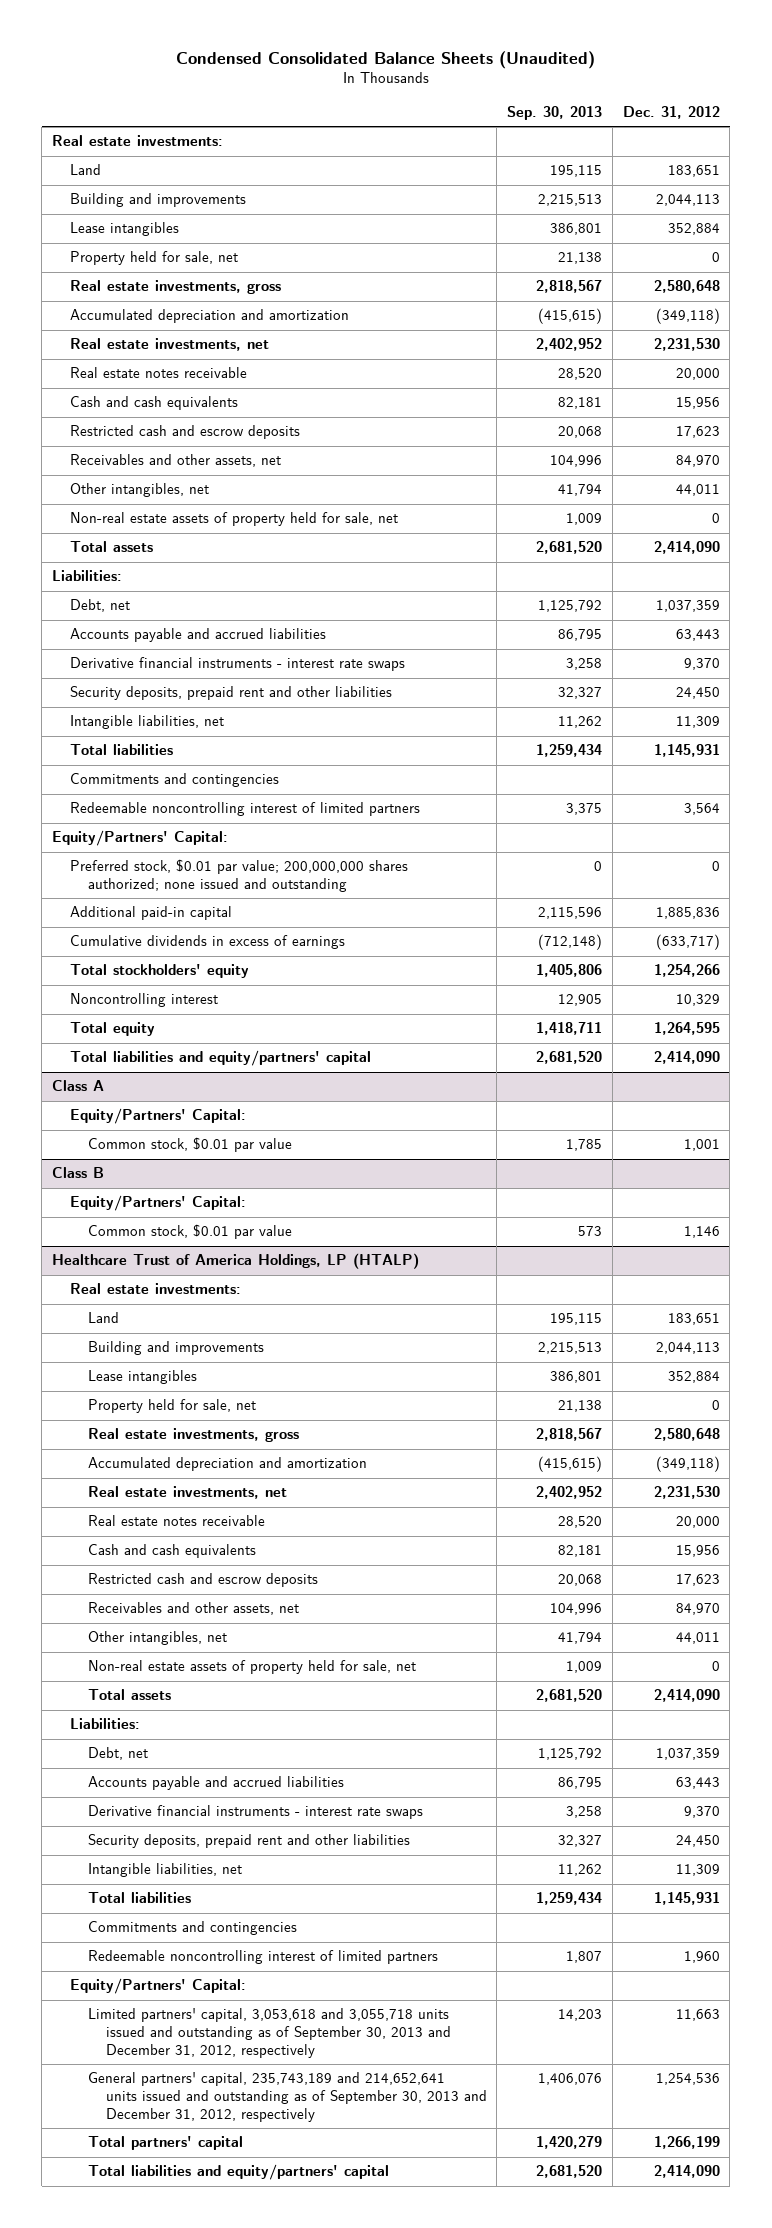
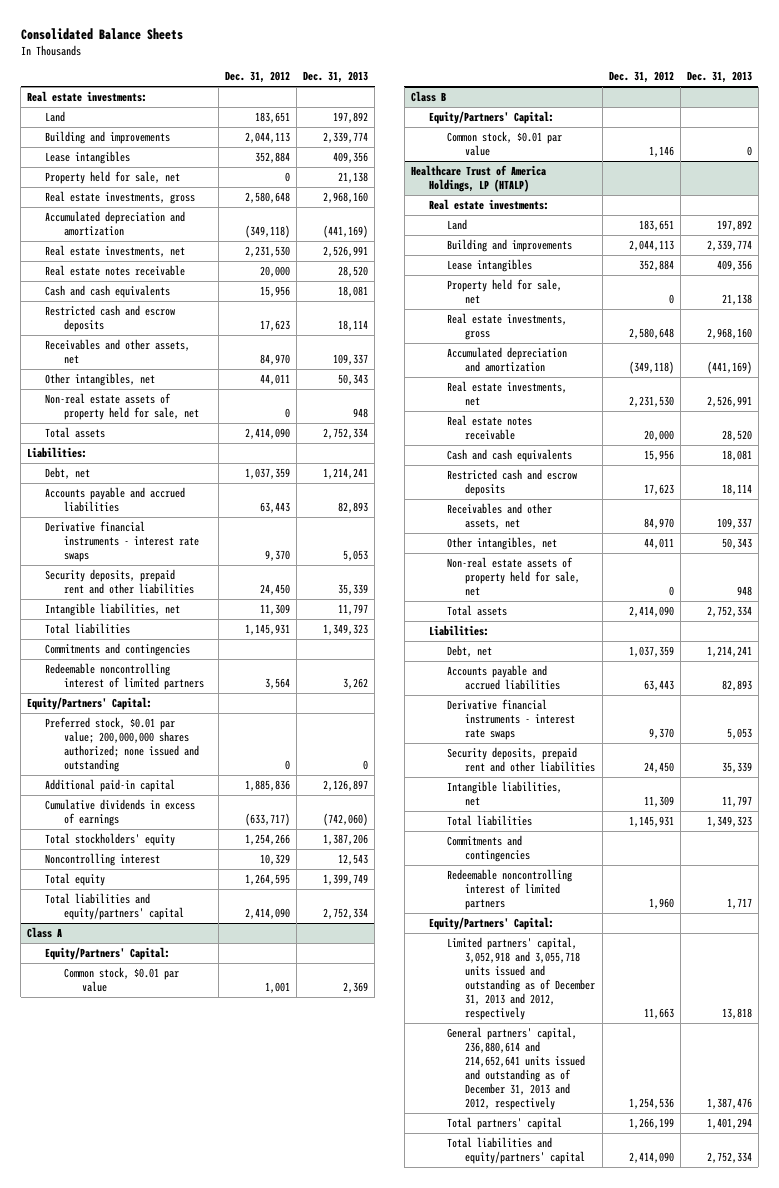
- Condensed Consolidated Balance Sheets (Unaudited)
+ Consolidated Balance Sheets
- | Sep. 30, 2013 | Dec. 31, 2012
+ | Dec. 31, 2012 | Dec. 31, 2013
@ Healthcare Trust of America Holdings, LP (HTALP)
- Limited partners' capital, 3,053,618 and 3,055,718 units issued and outstanding as of September 30, 2013 and December 31, 2012, respectively | 14,203 | 11,663
- General partners' capital, 235,743,189 and 214,652,641 units issued and outstanding as of September 30, 2013 and December 31, 2012, respectively | 1,406,076 | 1,254,536
+ Limited partners' capital, 3,052,918 and 3,055,718 units issued and outstanding as of December 31, 2013 and 2012, respectively | 11,663 | 13,818
+ General partners' capital, 236,880,614 and 214,652,641 units issued and outstanding as of December 31, 2013 and 2012, respectively | 1,254,536 | 1,387,476

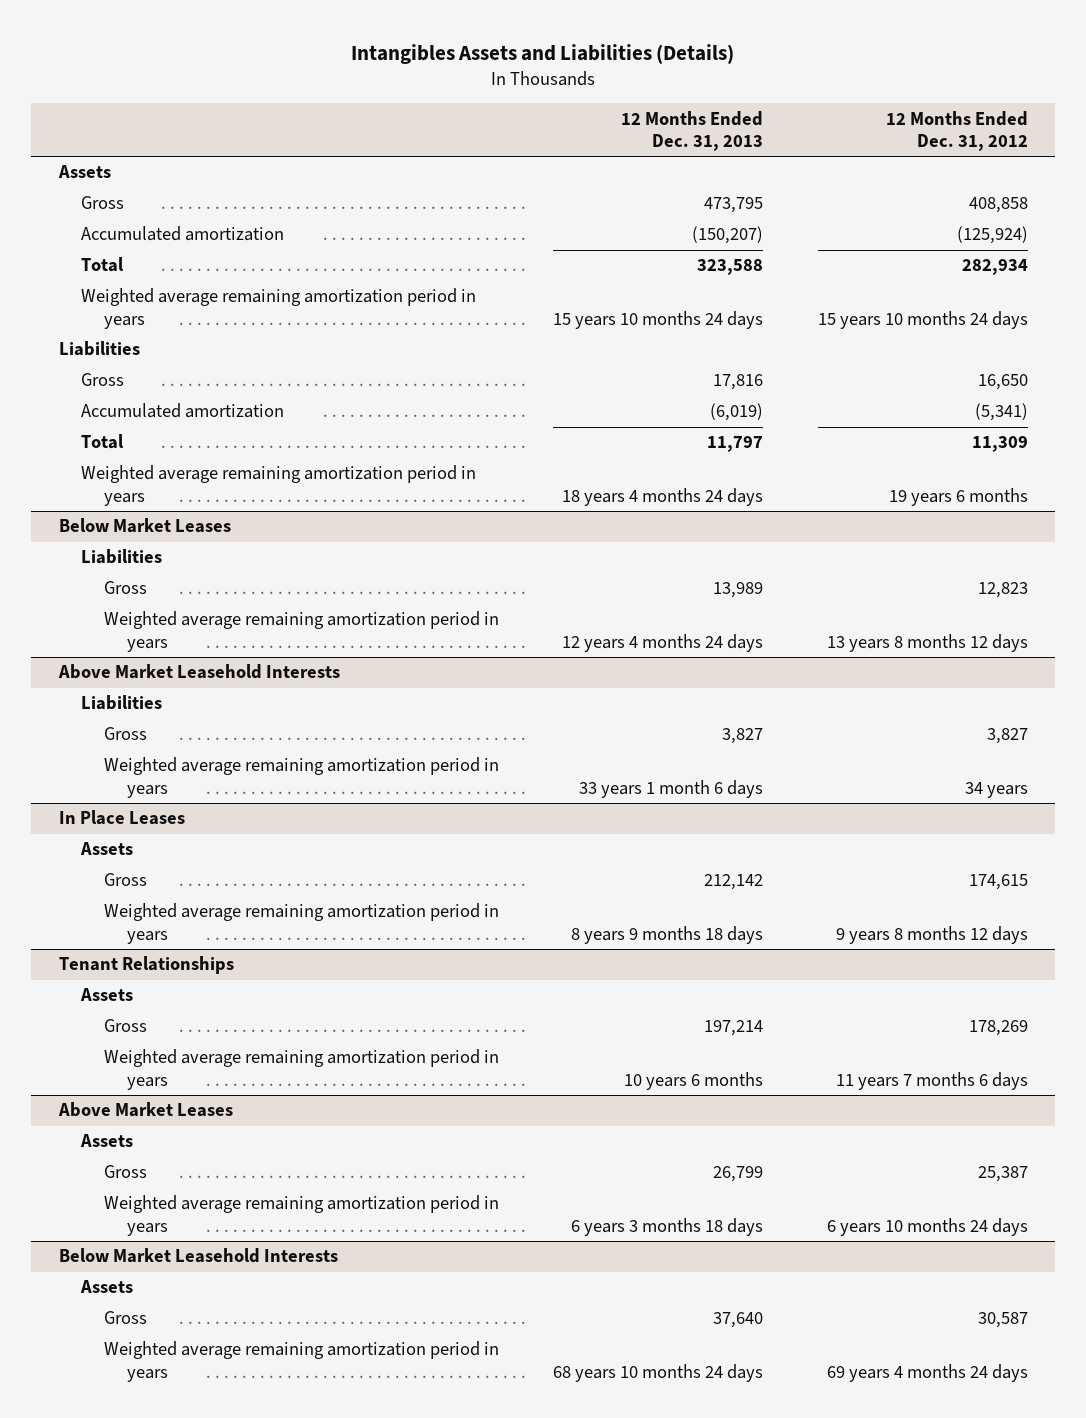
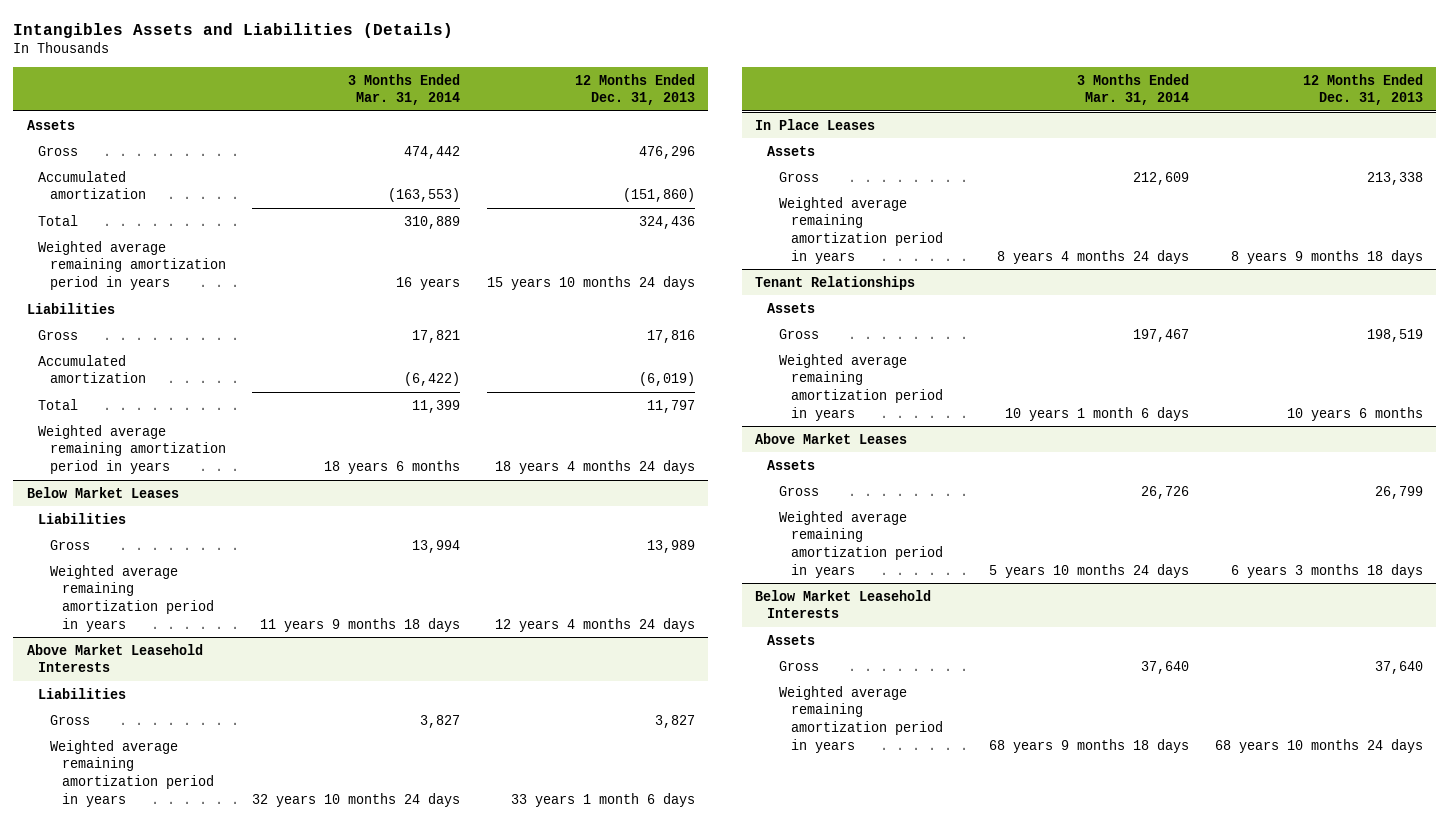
- | 12 Months Ended Dec. 31, 2013 | 12 Months Ended Dec. 31, 2012
+ | 3 Months Ended Mar. 31, 2014 | 12 Months Ended Dec. 31, 2013
- Gross | 473,795 | 408,858
- Accumulated amortization | (150,207) | (125,924)
- Total | 323,588 | 282,934
+ Gross | 474,442 | 476,296
+ Accumulated amortization | (163,553) | (151,860)
+ Total | 310,889 | 324,436
@ In Place Leases
- Gross | 212,142 | 174,615
+ Gross | 212,609 | 213,338
@ Tenant Relationships
- Gross | 197,214 | 178,269
+ Gross | 197,467 | 198,519

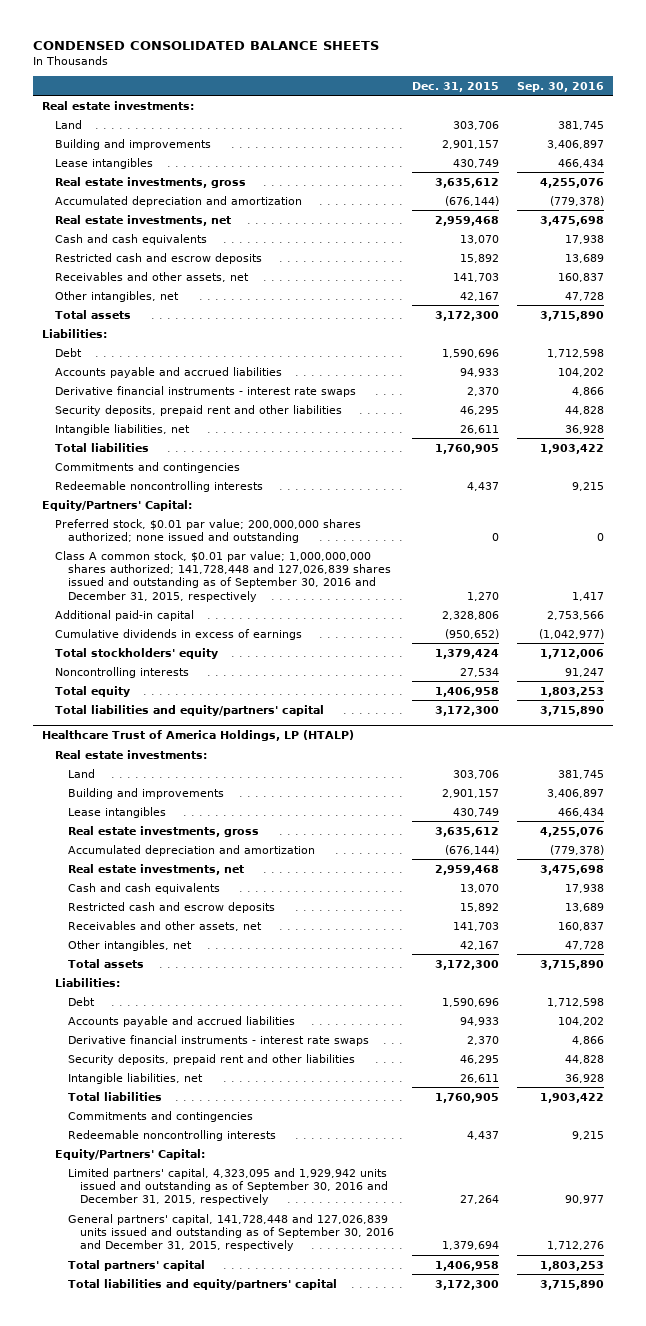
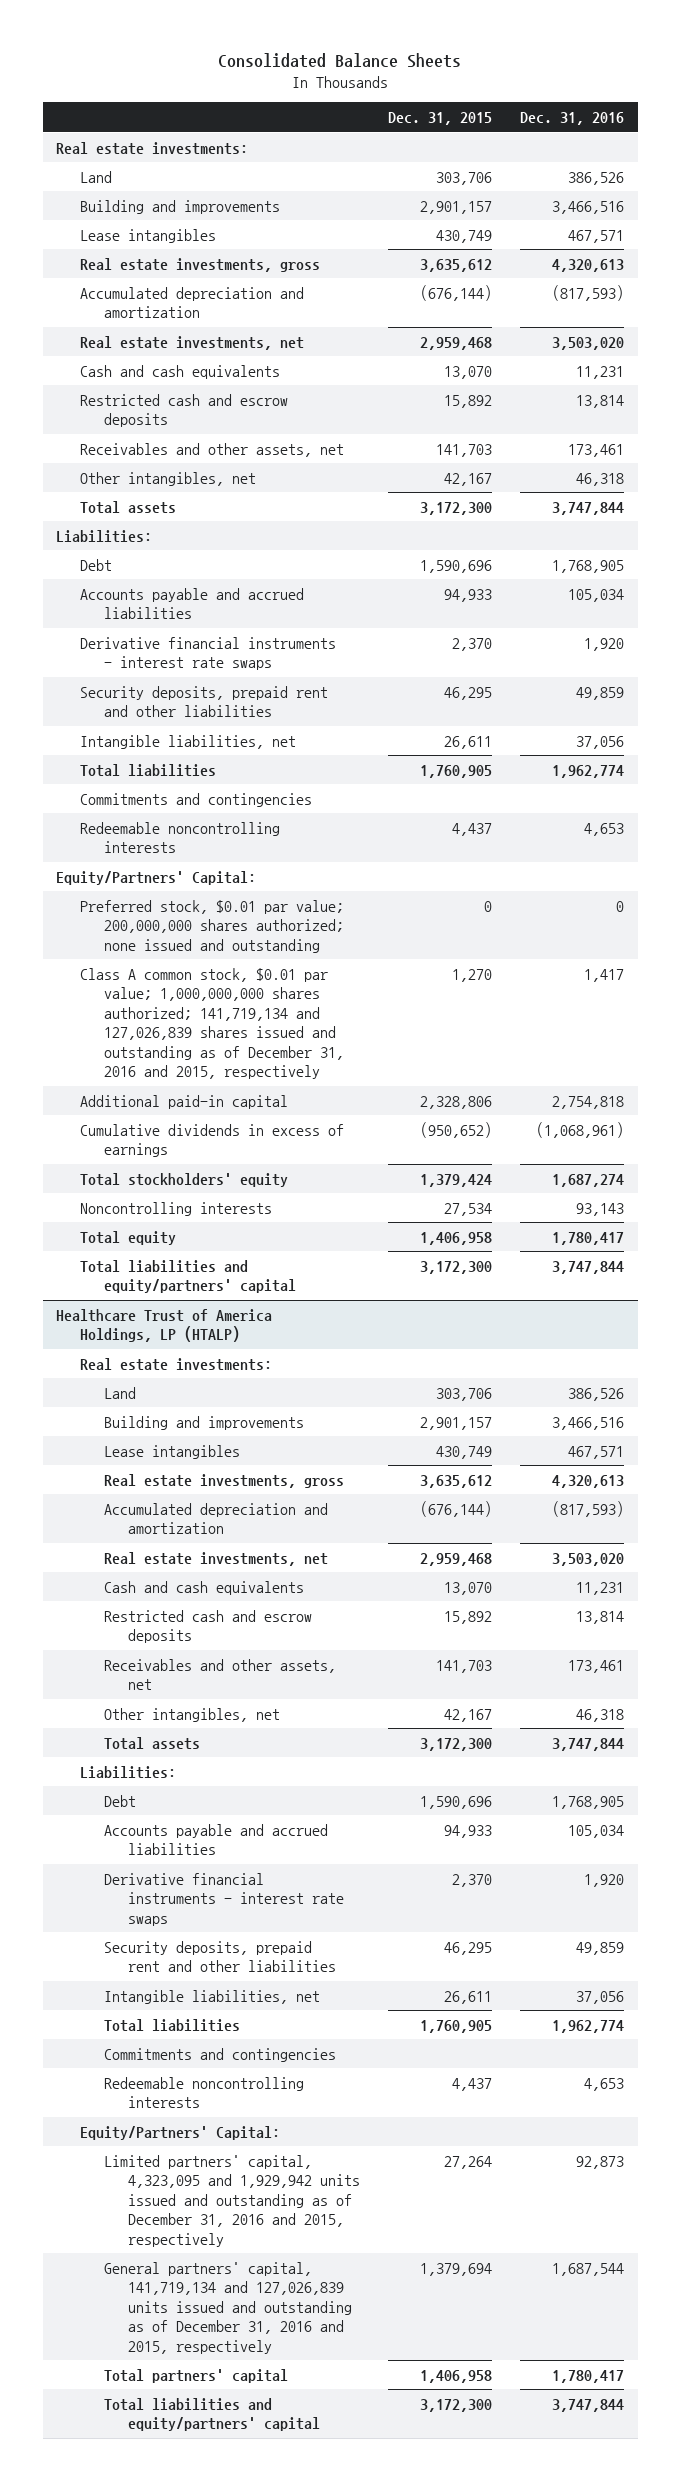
- CONDENSED CONSOLIDATED BALANCE SHEETS
+ Consolidated Balance Sheets
- | Dec. 31, 2015 | Sep. 30, 2016
+ | Dec. 31, 2015 | Dec. 31, 2016
- Class A common stock, $0.01 par value; 1,000,000,000 shares authorized; 141,728,448 and 127,026,839 shares issued and outstanding as of September 30, 2016 and December 31, 2015, respectively | 1,270 | 1,417
+ Class A common stock, $0.01 par value; 1,000,000,000 shares authorized; 141,719,134 and 127,026,839 shares issued and outstanding as of December 31, 2016 and 2015, respectively | 1,270 | 1,417
@ Healthcare Trust of America Holdings, LP (HTALP)
- Limited partners' capital, 4,323,095 and 1,929,942 units issued and outstanding as of September 30, 2016 and December 31, 2015, respectively | 27,264 | 90,977
- General partners' capital, 141,728,448 and 127,026,839 units issued and outstanding as of September 30, 2016 and December 31, 2015, respectively | 1,379,694 | 1,712,276
+ Limited partners' capital, 4,323,095 and 1,929,942 units issued and outstanding as of December 31, 2016 and 2015, respectively | 27,264 | 92,873
+ General partners' capital, 141,719,134 and 127,026,839 units issued and outstanding as of December 31, 2016 and 2015, respectively | 1,379,694 | 1,687,544

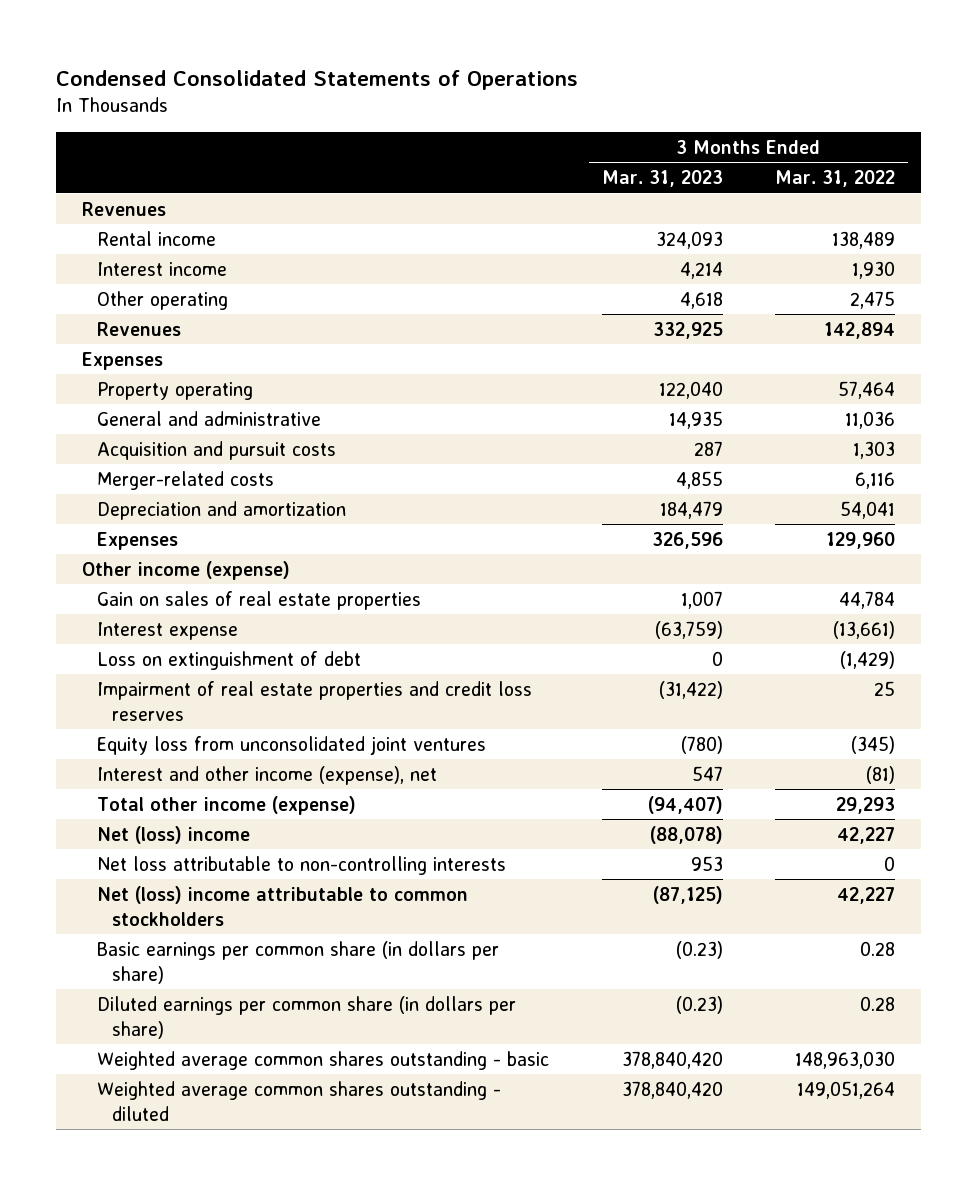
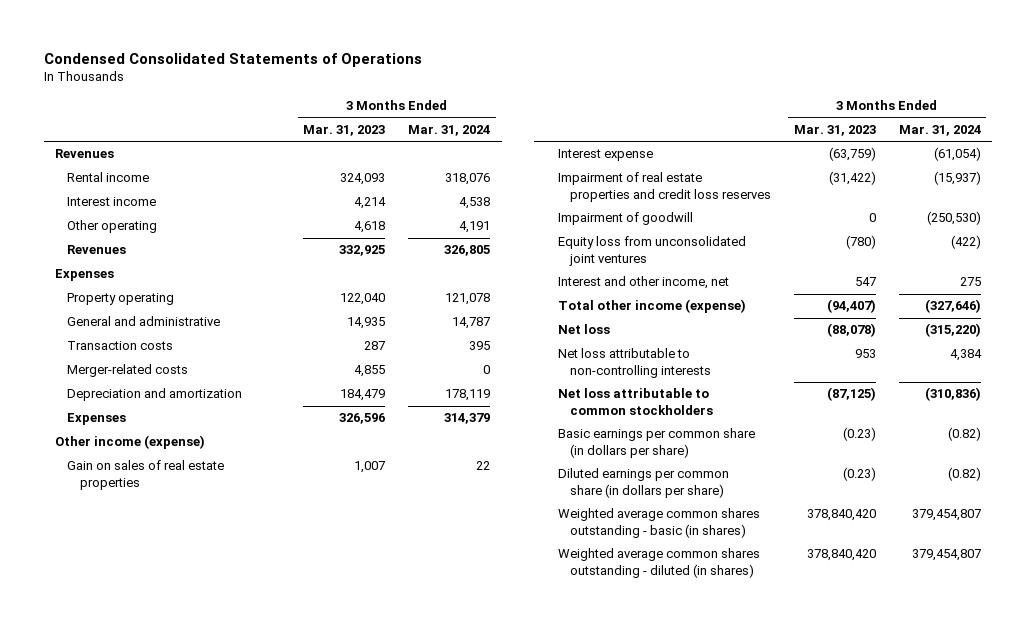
- | 3 Months Ended Mar. 31, 2023 | 3 Months Ended Mar. 31, 2022
+ | 3 Months Ended Mar. 31, 2023 | 3 Months Ended Mar. 31, 2024
- Acquisition and pursuit costs | 287 | 1,303
+ Transaction costs | 287 | 395
- Loss on extinguishment of debt | 0 | (1,429)
+ Impairment of goodwill | 0 | (250,530)
- Interest and other income (expense), net | 547 | (81)
+ Interest and other income, net | 547 | 275
- Net (loss) income | (88,078) | 42,227
+ Net loss | (88,078) | (315,220)
- Net (loss) income attributable to common stockholders | (87,125) | 42,227
+ Net loss attributable to common stockholders | (87,125) | (310,836)
- Weighted average common shares outstanding - basic | 378,840,420 | 148,963,030
- Weighted average common shares outstanding - diluted | 378,840,420 | 149,051,264
+ Weighted average common shares outstanding - basic (in shares) | 378,840,420 | 379,454,807
+ Weighted average common shares outstanding - diluted (in shares) | 378,840,420 | 379,454,807

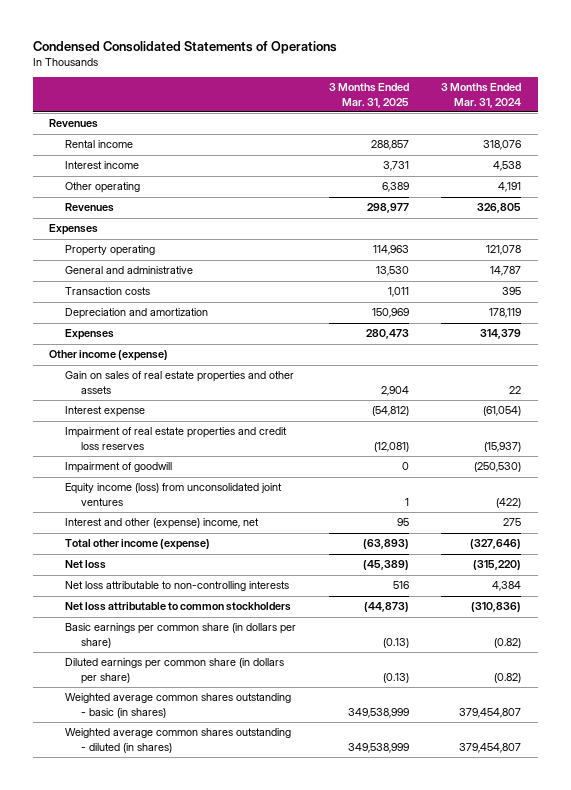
- | 3 Months Ended Mar. 31, 2023 | 3 Months Ended Mar. 31, 2024
+ | 3 Months Ended Mar. 31, 2025 | 3 Months Ended Mar. 31, 2024
- Merger-related costs | 4,855 | 0
- Gain on sales of real estate properties | 1,007 | 22
+ Gain on sales of real estate properties and other assets | 2,904 | 22
- Equity loss from unconsolidated joint ventures | (780) | (422)
- Interest and other income, net | 547 | 275
+ Equity income (loss) from unconsolidated joint ventures | 1 | (422)
+ Interest and other (expense) income, net | 95 | 275

